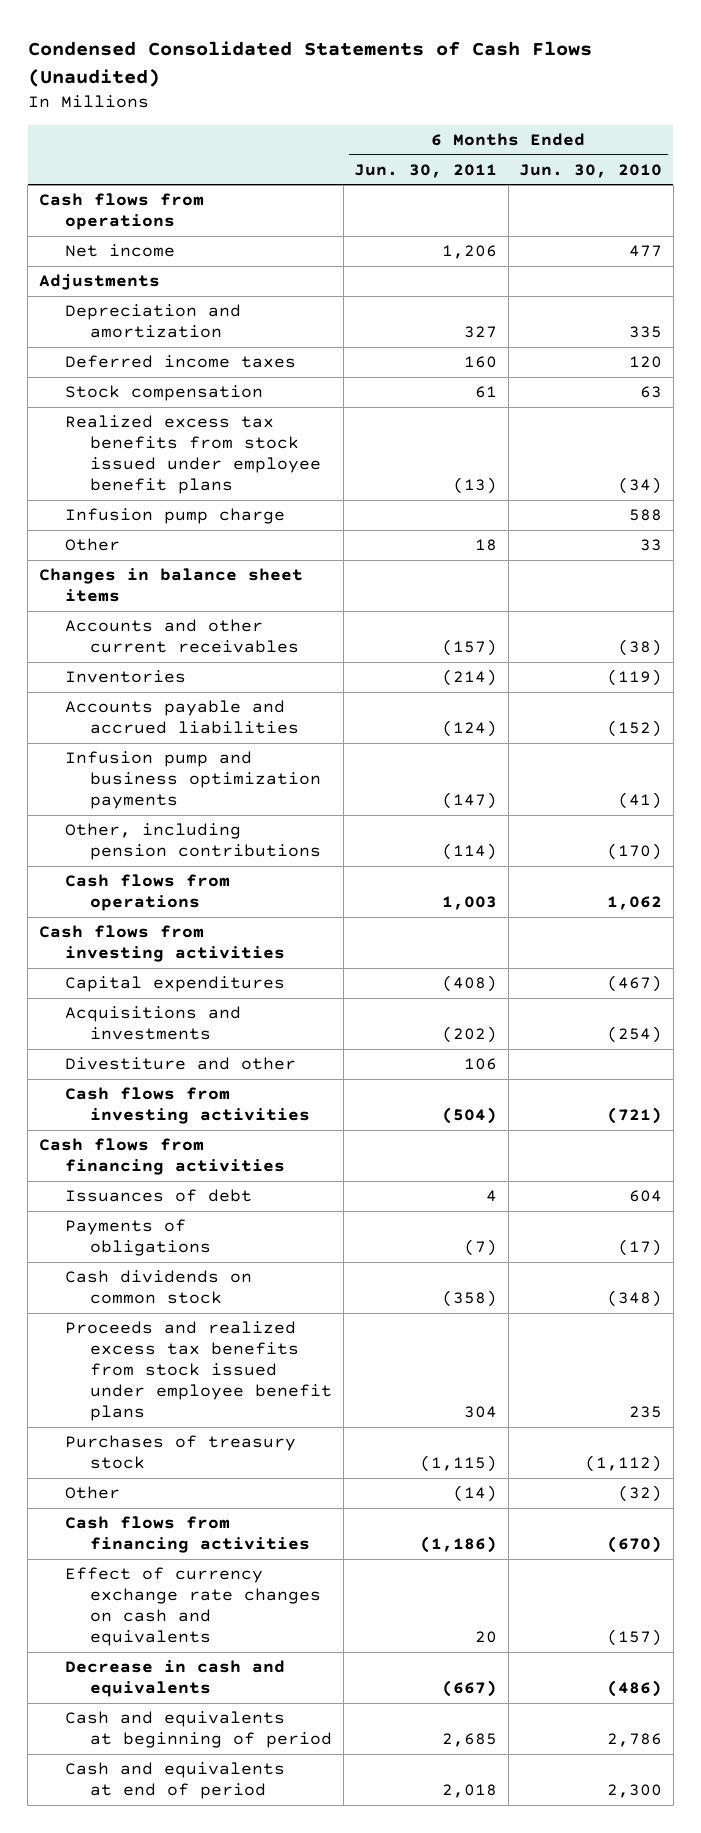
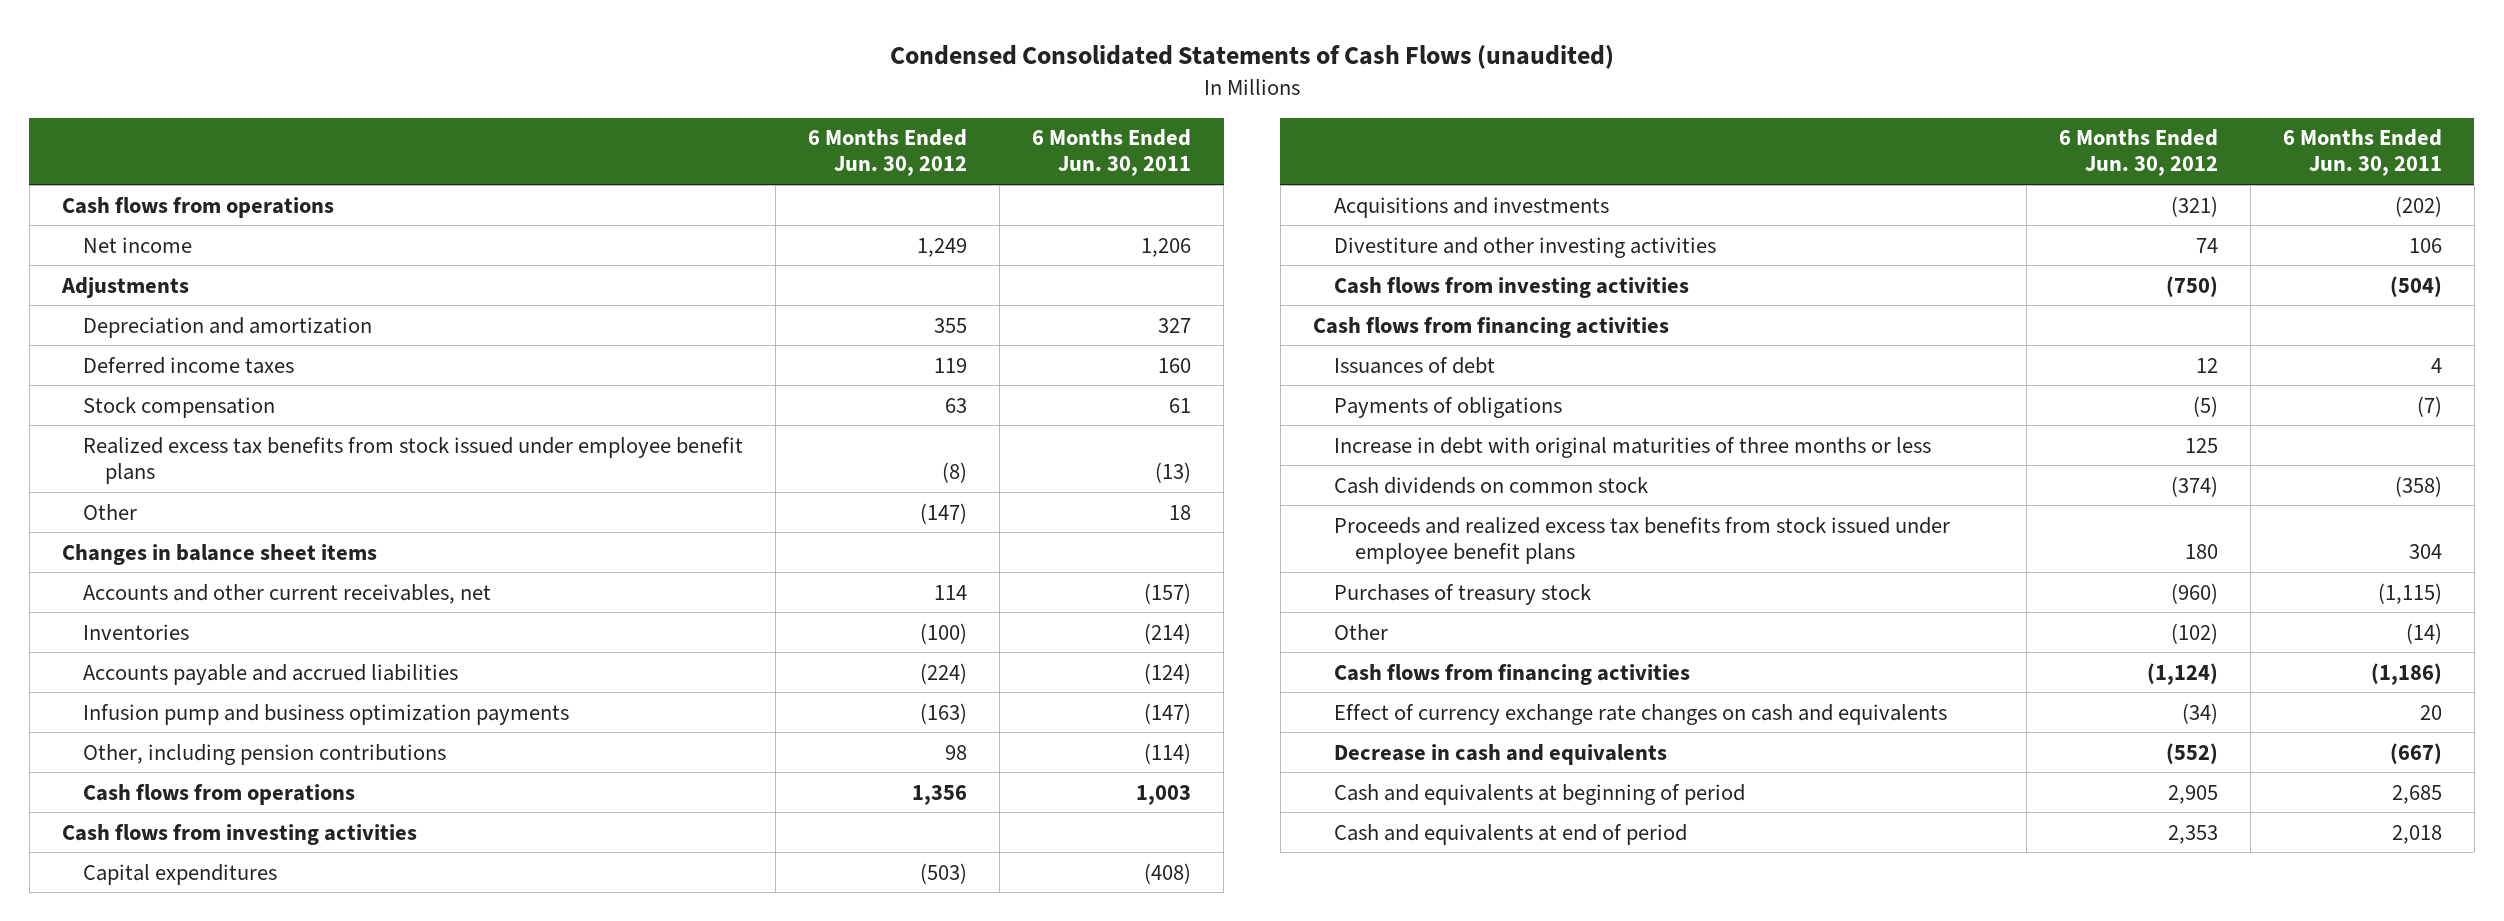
- Condensed Consolidated Statements of Cash Flows (Unaudited)
+ Condensed Consolidated Statements of Cash Flows (unaudited)
- | 6 Months Ended Jun. 30, 2011 | 6 Months Ended Jun. 30, 2010
+ | 6 Months Ended Jun. 30, 2012 | 6 Months Ended Jun. 30, 2011
- Infusion pump charge | | 588
- Accounts and other current receivables | (157) | (38)
+ Accounts and other current receivables, net | 114 | (157)
- Divestiture and other | 106 |
+ Divestiture and other investing activities | 74 | 106
+ Increase in debt with original maturities of three months or less | 125 |

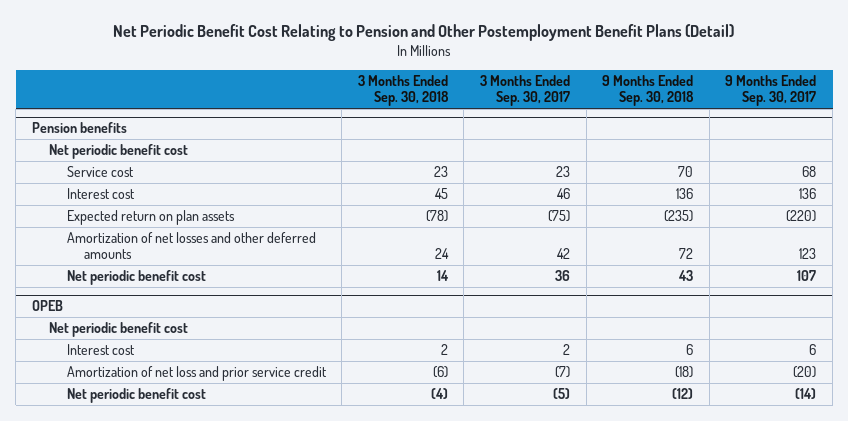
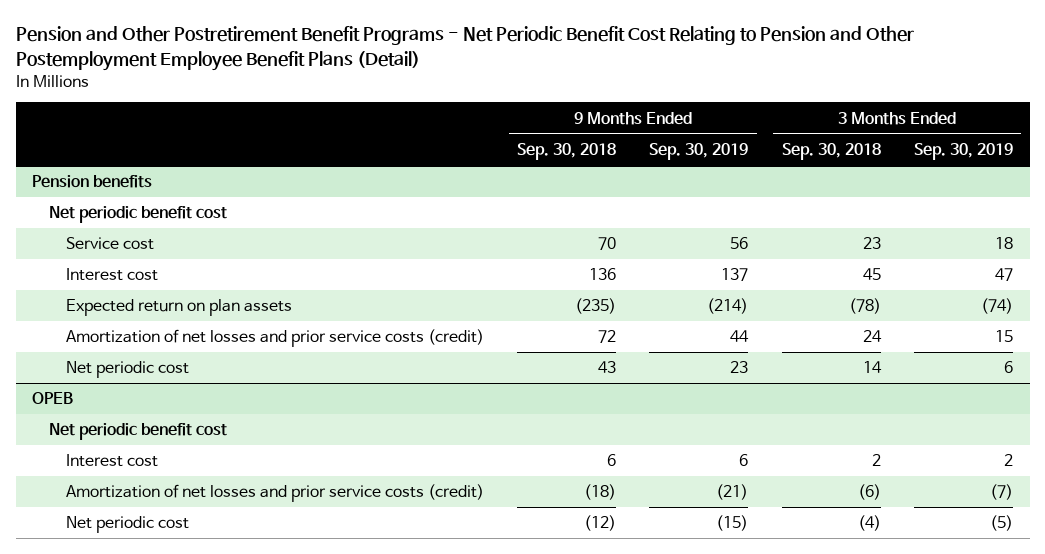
- Net Periodic Benefit Cost Relating to Pension and Other Postemployment Benefit Plans (Detail)
+ Pension and Other Postretirement Benefit Programs - Net Periodic Benefit Cost Relating to Pension and Other Postemployment Employee Benefit Plans (Detail)
- | 3 Months Ended Sep. 30, 2018 | 3 Months Ended Sep. 30, 2017 | 9 Months Ended Sep. 30, 2018 | 9 Months Ended Sep. 30, 2017
+ | 9 Months Ended Sep. 30, 2018 | 9 Months Ended Sep. 30, 2019 | 3 Months Ended Sep. 30, 2018 | 3 Months Ended Sep. 30, 2019
@ Pension benefits
- Amortization of net losses and other deferred amounts | 24 | 42 | 72 | 123
- Net periodic benefit cost | 14 | 36 | 43 | 107
+ Amortization of net losses and prior service costs (credit) | 72 | 44 | 24 | 15
+ Net periodic cost | 43 | 23 | 14 | 6
@ OPEB
- Amortization of net loss and prior service credit | (6) | (7) | (18) | (20)
- Net periodic benefit cost | (4) | (5) | (12) | (14)
+ Amortization of net losses and prior service costs (credit) | (18) | (21) | (6) | (7)
+ Net periodic cost | (12) | (15) | (4) | (5)

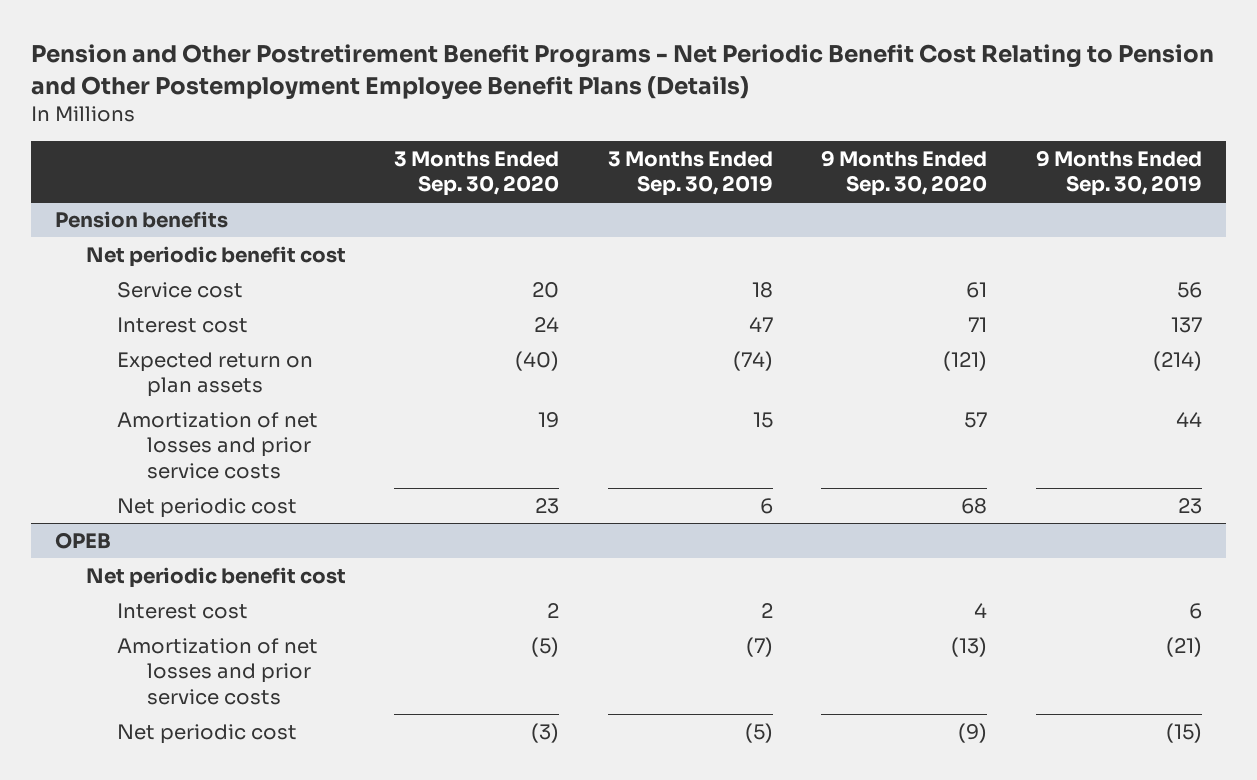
- Pension and Other Postretirement Benefit Programs - Net Periodic Benefit Cost Relating to Pension and Other Postemployment Employee Benefit Plans (Detail)
+ Pension and Other Postretirement Benefit Programs - Net Periodic Benefit Cost Relating to Pension and Other Postemployment Employee Benefit Plans (Details)
- | 9 Months Ended Sep. 30, 2018 | 9 Months Ended Sep. 30, 2019 | 3 Months Ended Sep. 30, 2018 | 3 Months Ended Sep. 30, 2019
+ | 3 Months Ended Sep. 30, 2020 | 3 Months Ended Sep. 30, 2019 | 9 Months Ended Sep. 30, 2020 | 9 Months Ended Sep. 30, 2019
@ Pension benefits
- Amortization of net losses and prior service costs (credit) | 72 | 44 | 24 | 15
+ Amortization of net losses and prior service costs | 19 | 15 | 57 | 44
@ OPEB
- Amortization of net losses and prior service costs (credit) | (18) | (21) | (6) | (7)
+ Amortization of net losses and prior service costs | (5) | (7) | (13) | (21)

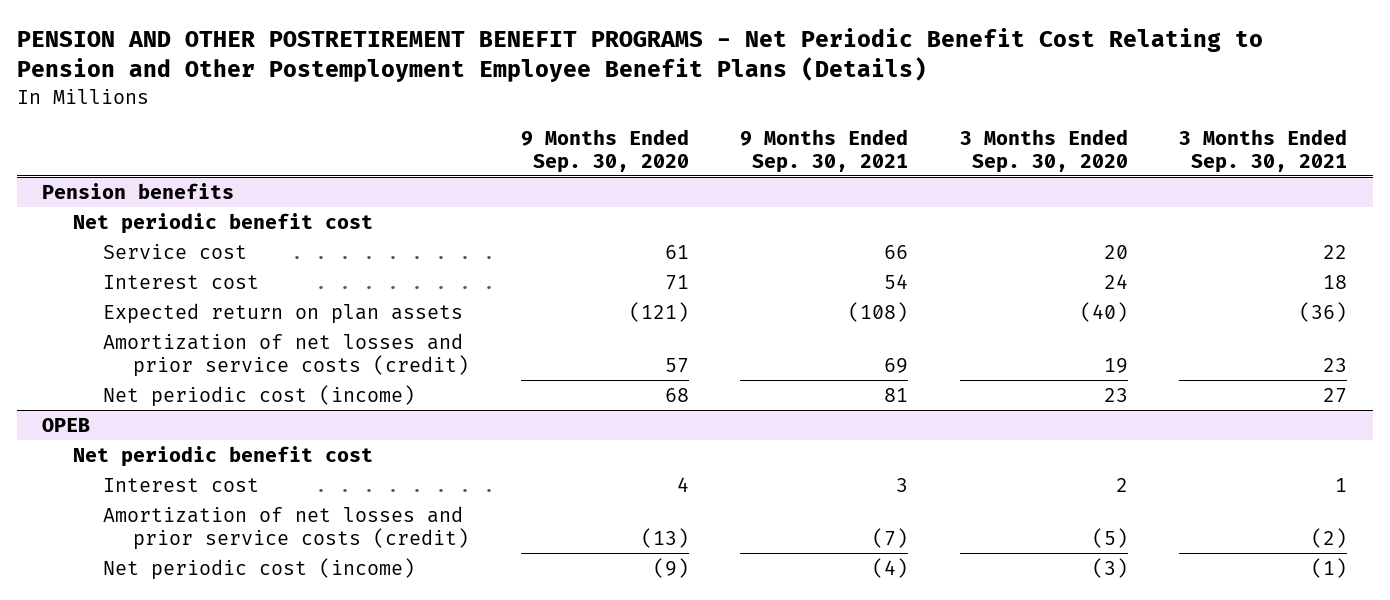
- Pension and Other Postretirement Benefit Programs - Net Periodic Benefit Cost Relating to Pension and Other Postemployment Employee Benefit Plans (Details)
+ PENSION AND OTHER POSTRETIREMENT BENEFIT PROGRAMS - Net Periodic Benefit Cost Relating to Pension and Other Postemployment Employee Benefit Plans (Details)
- | 3 Months Ended Sep. 30, 2020 | 3 Months Ended Sep. 30, 2019 | 9 Months Ended Sep. 30, 2020 | 9 Months Ended Sep. 30, 2019
+ | 9 Months Ended Sep. 30, 2020 | 9 Months Ended Sep. 30, 2021 | 3 Months Ended Sep. 30, 2020 | 3 Months Ended Sep. 30, 2021
@ Pension benefits
- Amortization of net losses and prior service costs | 19 | 15 | 57 | 44
- Net periodic cost | 23 | 6 | 68 | 23
+ Amortization of net losses and prior service costs (credit) | 57 | 69 | 19 | 23
+ Net periodic cost (income) | 68 | 81 | 23 | 27
@ OPEB
- Amortization of net losses and prior service costs | (5) | (7) | (13) | (21)
- Net periodic cost | (3) | (5) | (9) | (15)
+ Amortization of net losses and prior service costs (credit) | (13) | (7) | (5) | (2)
+ Net periodic cost (income) | (9) | (4) | (3) | (1)

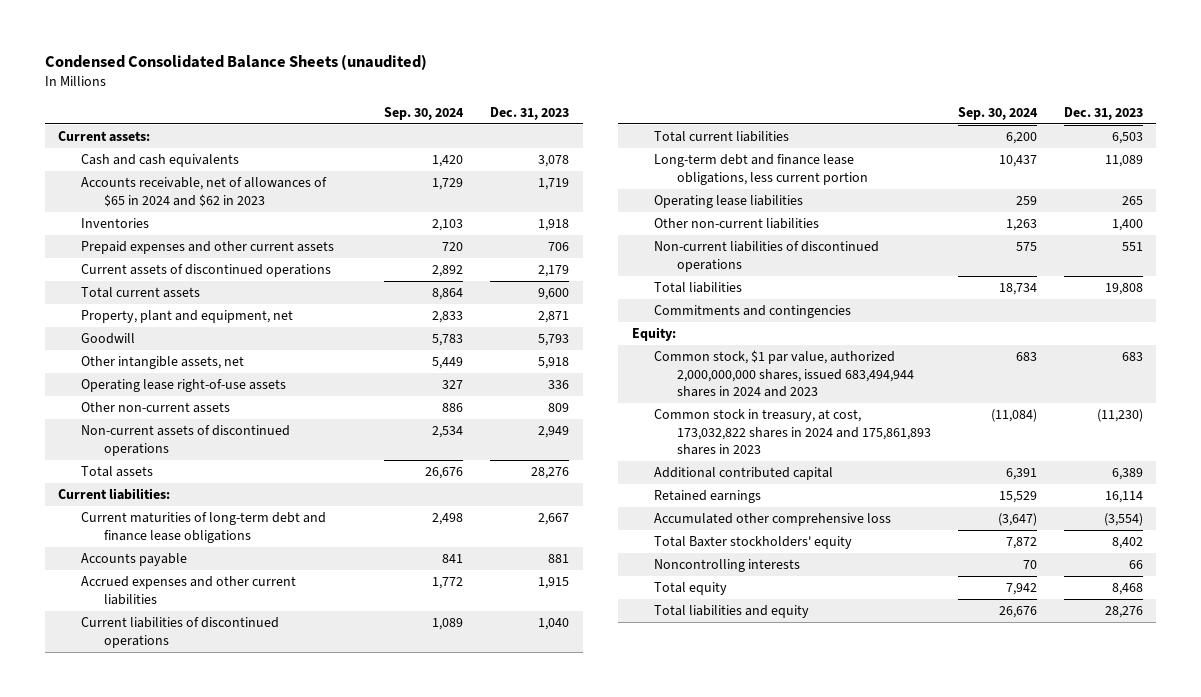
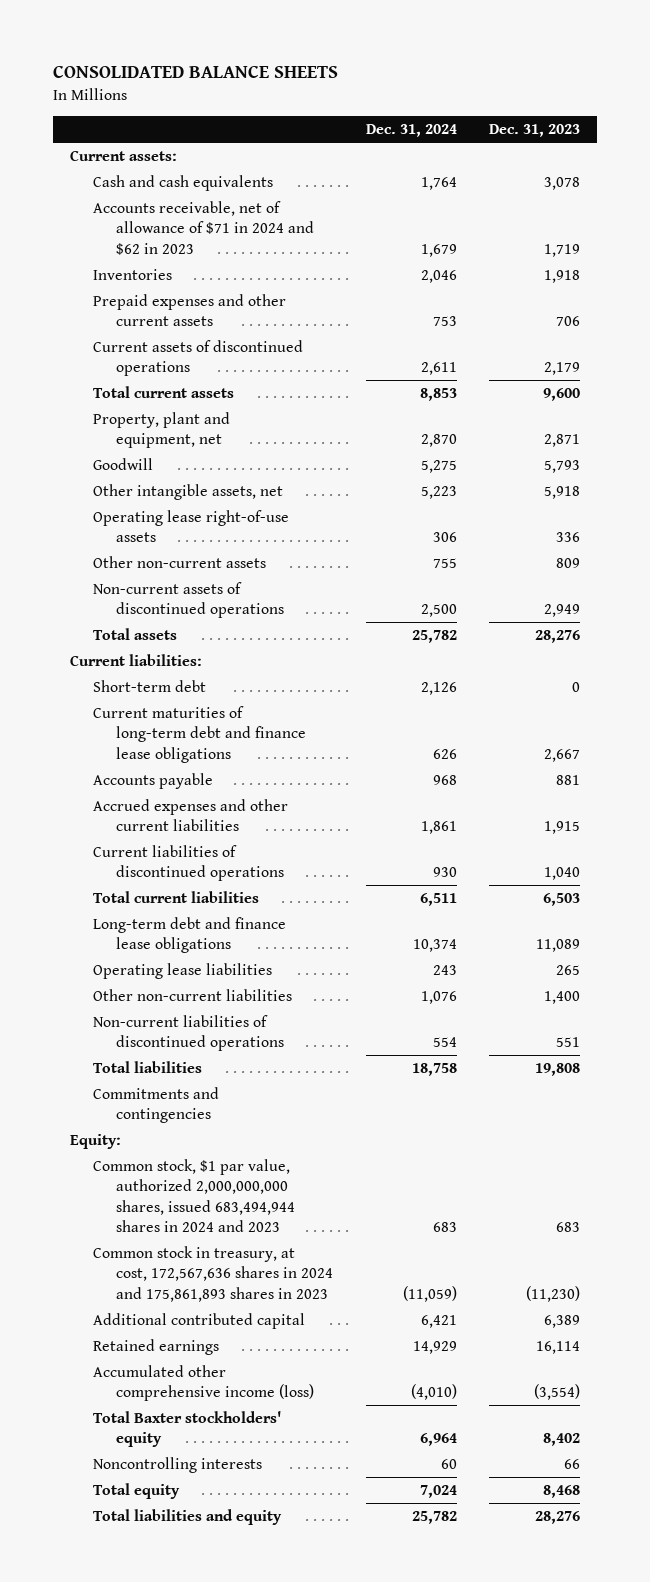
- Condensed Consolidated Balance Sheets (unaudited)
+ CONSOLIDATED BALANCE SHEETS
- | Sep. 30, 2024 | Dec. 31, 2023
+ | Dec. 31, 2024 | Dec. 31, 2023
- Accounts receivable, net of allowances of $65 in 2024 and $62 in 2023 | 1,729 | 1,719
+ Accounts receivable, net of allowance of $71 in 2024 and $62 in 2023 | 1,679 | 1,719
+ Short-term debt | 2,126 | 0
- Long-term debt and finance lease obligations, less current portion | 10,437 | 11,089
+ Long-term debt and finance lease obligations | 10,374 | 11,089
- Common stock in treasury, at cost, 173,032,822 shares in 2024 and 175,861,893 shares in 2023 | (11,084) | (11,230)
+ Common stock in treasury, at cost, 172,567,636 shares in 2024 and 175,861,893 shares in 2023 | (11,059) | (11,230)
- Accumulated other comprehensive loss | (3,647) | (3,554)
+ Accumulated other comprehensive income (loss) | (4,010) | (3,554)

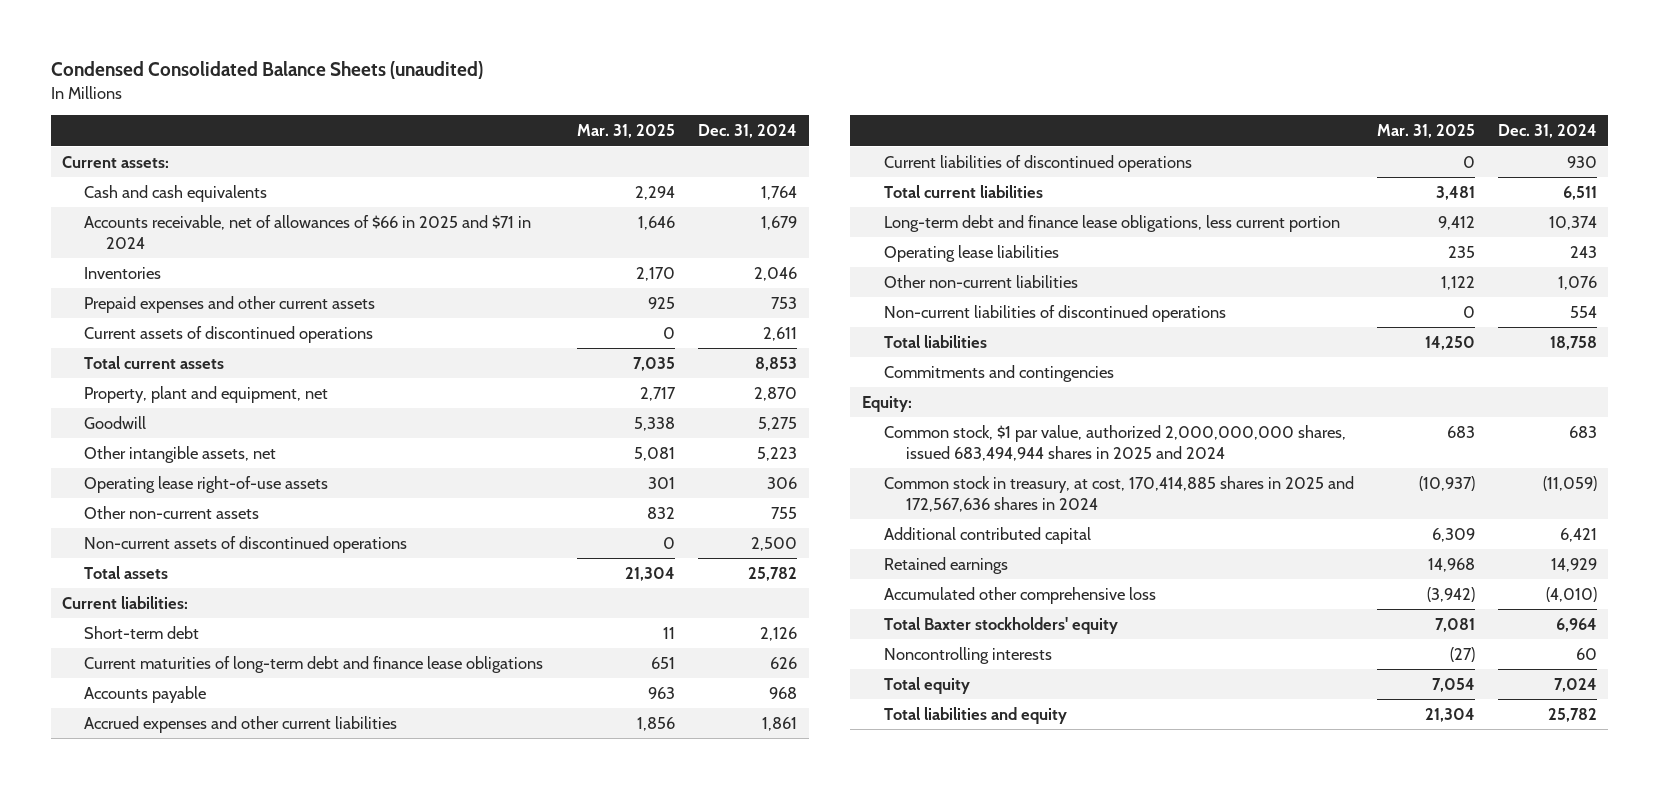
- CONSOLIDATED BALANCE SHEETS
+ Condensed Consolidated Balance Sheets (unaudited)
- | Dec. 31, 2024 | Dec. 31, 2023
+ | Mar. 31, 2025 | Dec. 31, 2024
- Accounts receivable, net of allowance of $71 in 2024 and $62 in 2023 | 1,679 | 1,719
+ Accounts receivable, net of allowances of $66 in 2025 and $71 in 2024 | 1,646 | 1,679
- Long-term debt and finance lease obligations | 10,374 | 11,089
+ Long-term debt and finance lease obligations, less current portion | 9,412 | 10,374
- Common stock, $1 par value, authorized 2,000,000,000 shares, issued 683,494,944 shares in 2024 and 2023 | 683 | 683
- Common stock in treasury, at cost, 172,567,636 shares in 2024 and 175,861,893 shares in 2023 | (11,059) | (11,230)
+ Common stock, $1 par value, authorized 2,000,000,000 shares, issued 683,494,944 shares in 2025 and 2024 | 683 | 683
+ Common stock in treasury, at cost, 170,414,885 shares in 2025 and 172,567,636 shares in 2024 | (10,937) | (11,059)
- Accumulated other comprehensive income (loss) | (4,010) | (3,554)
+ Accumulated other comprehensive loss | (3,942) | (4,010)

